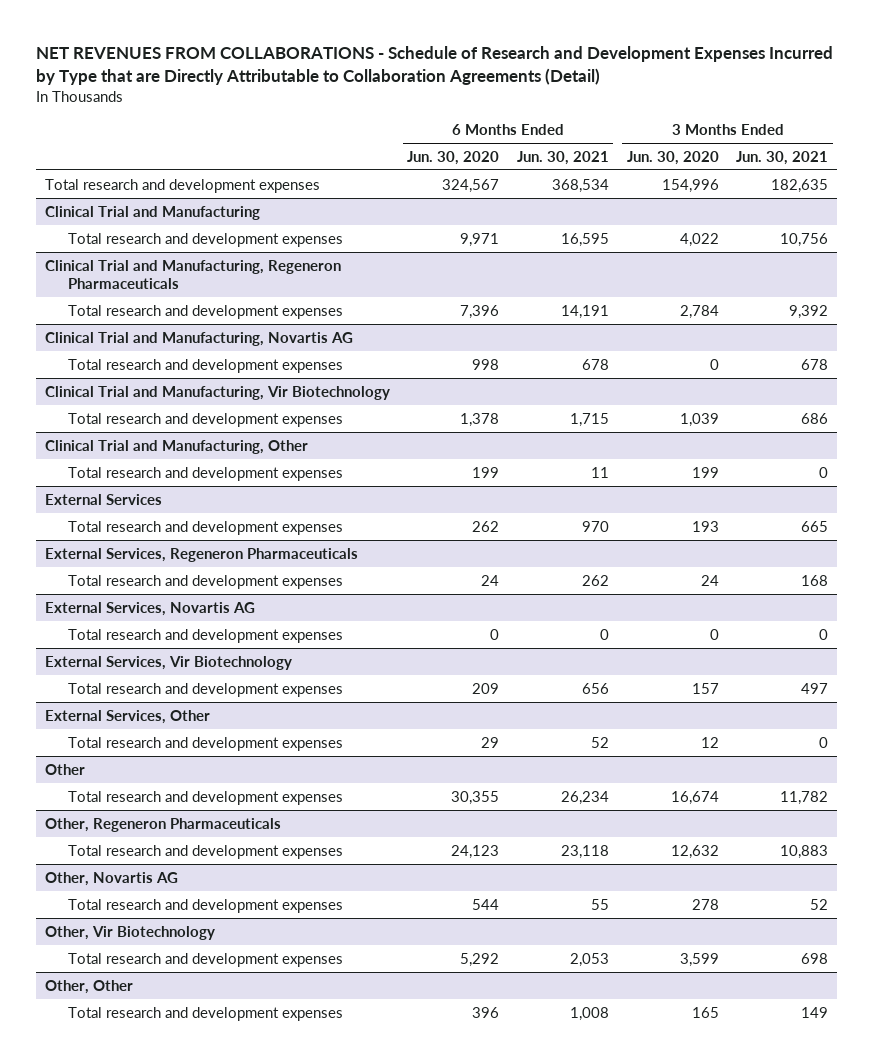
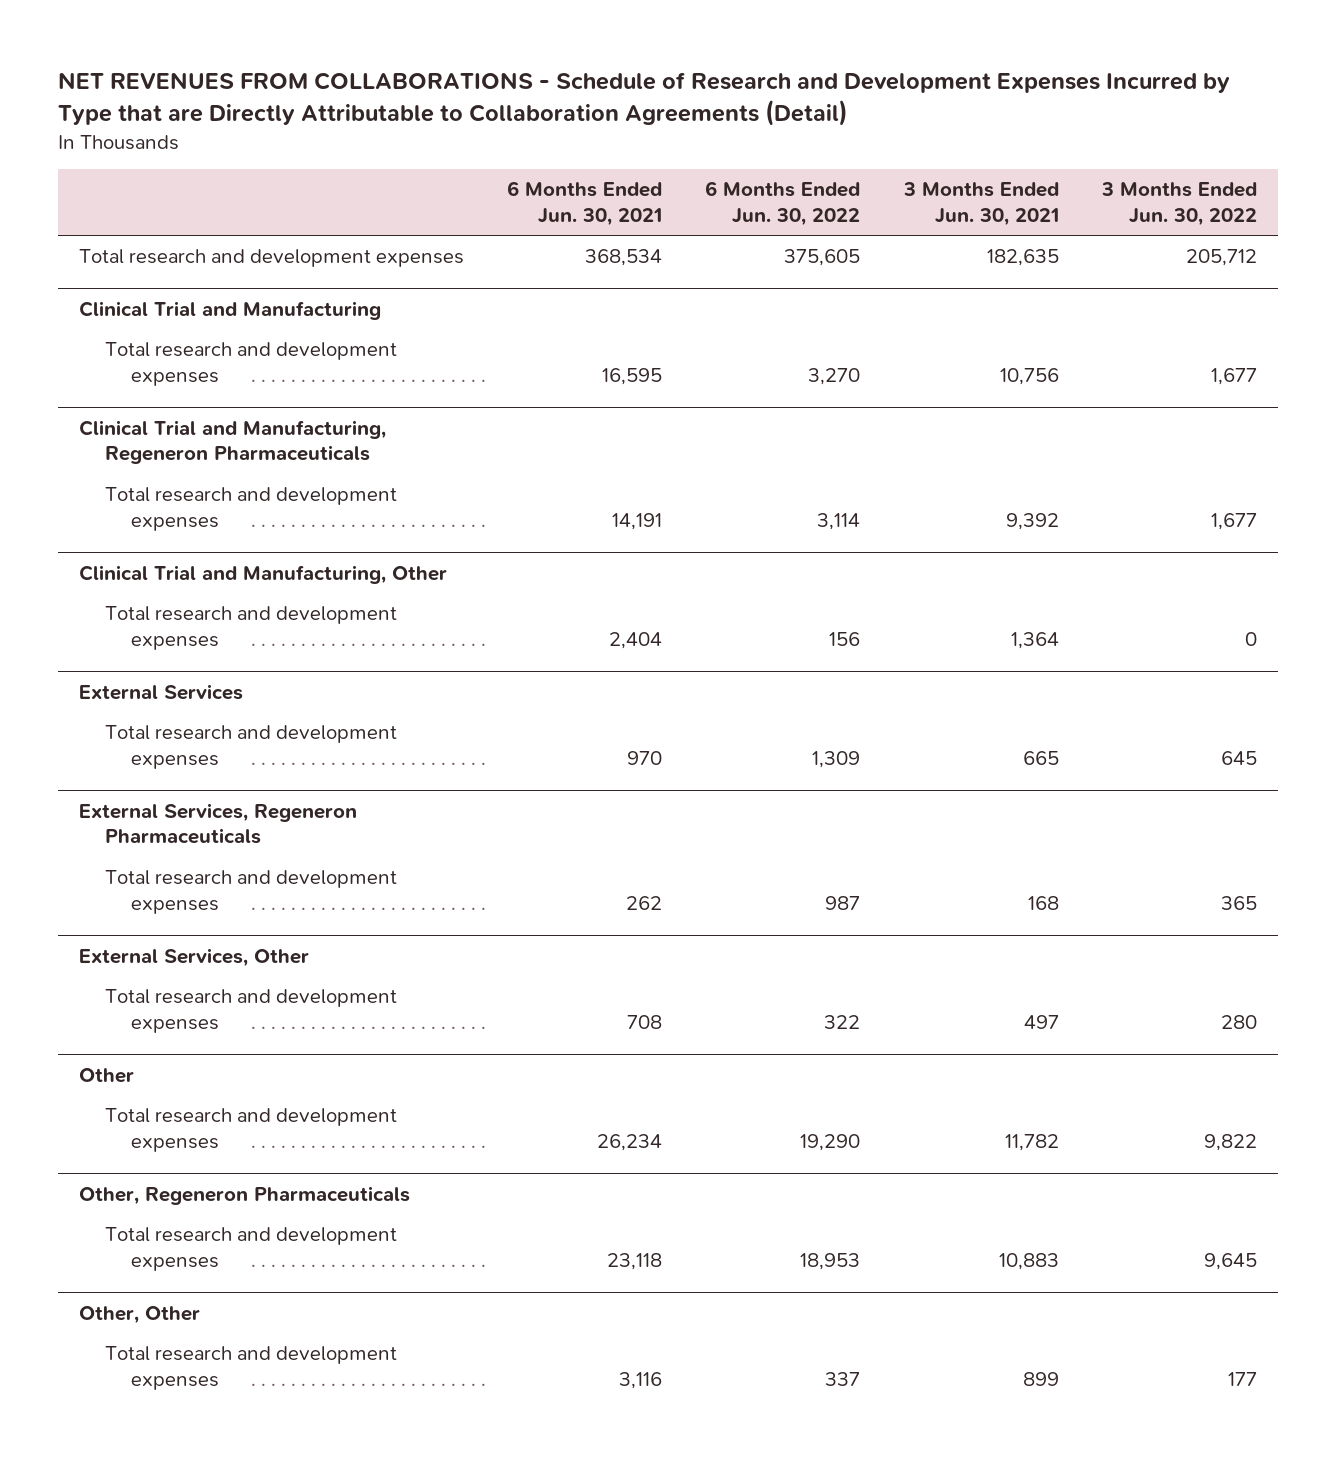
- | 6 Months Ended Jun. 30, 2020 | 6 Months Ended Jun. 30, 2021 | 3 Months Ended Jun. 30, 2020 | 3 Months Ended Jun. 30, 2021
+ | 6 Months Ended Jun. 30, 2021 | 6 Months Ended Jun. 30, 2022 | 3 Months Ended Jun. 30, 2021 | 3 Months Ended Jun. 30, 2022
- Clinical Trial and Manufacturing, Novartis AG
- Total research and development expenses | 998 | 678 | 0 | 678
- Clinical Trial and Manufacturing, Vir Biotechnology
- Total research and development expenses | 1,378 | 1,715 | 1,039 | 686
@ Clinical Trial and Manufacturing, Other
- Total research and development expenses | 199 | 11 | 199 | 0
+ Total research and development expenses | 2,404 | 156 | 1,364 | 0
- External Services, Novartis AG
- Total research and development expenses | 0 | 0 | 0 | 0
- External Services, Vir Biotechnology
- Total research and development expenses | 209 | 656 | 157 | 497
@ External Services, Other
- Total research and development expenses | 29 | 52 | 12 | 0
+ Total research and development expenses | 708 | 322 | 497 | 280
- Other, Novartis AG
- Total research and development expenses | 544 | 55 | 278 | 52
- Other, Vir Biotechnology
- Total research and development expenses | 5,292 | 2,053 | 3,599 | 698
@ Other, Other
- Total research and development expenses | 396 | 1,008 | 165 | 149
+ Total research and development expenses | 3,116 | 337 | 899 | 177

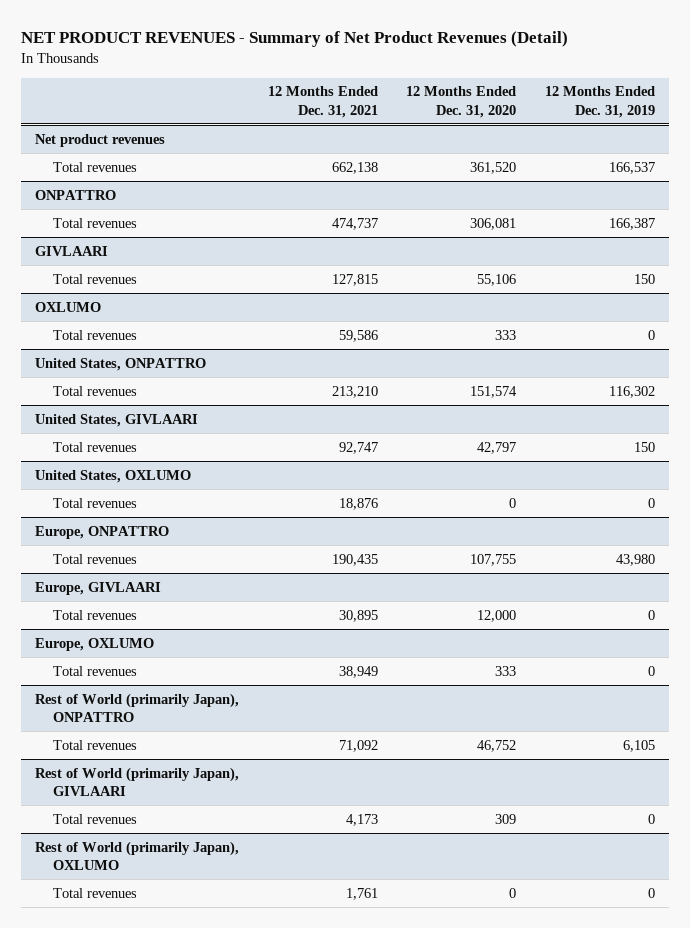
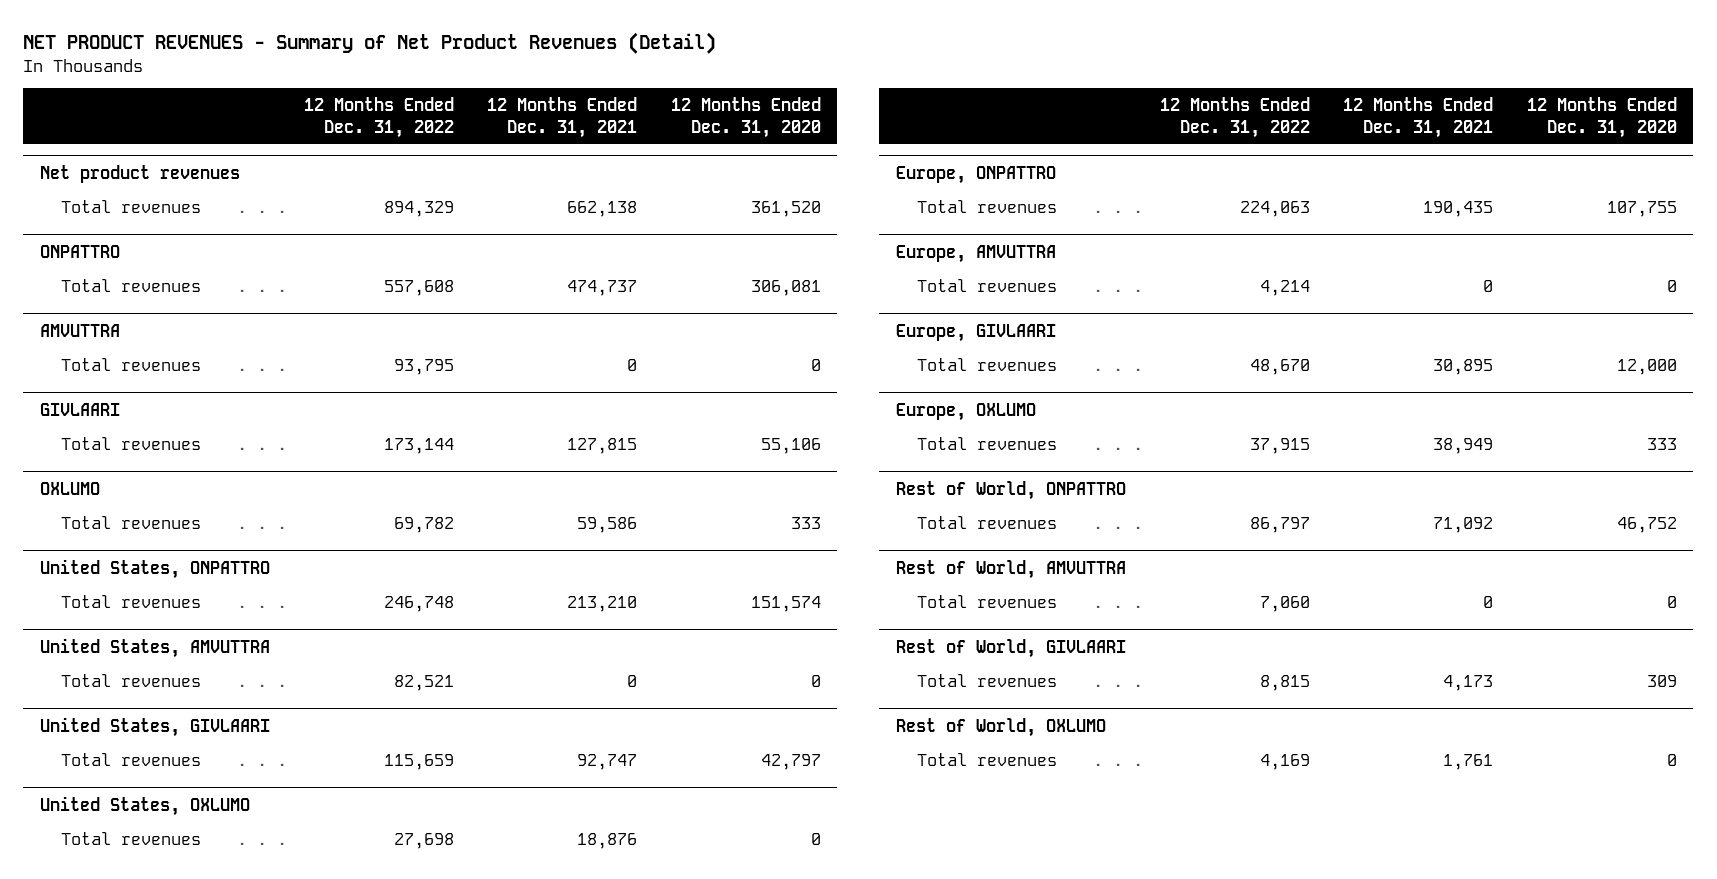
- | 12 Months Ended Dec. 31, 2021 | 12 Months Ended Dec. 31, 2020 | 12 Months Ended Dec. 31, 2019
+ | 12 Months Ended Dec. 31, 2022 | 12 Months Ended Dec. 31, 2021 | 12 Months Ended Dec. 31, 2020
+ AMVUTTRA
+ Total revenues | 93,795 | 0 | 0
+ United States, AMVUTTRA
+ Total revenues | 82,521 | 0 | 0
+ Europe, AMVUTTRA
+ Total revenues | 4,214 | 0 | 0
- Rest of World (primarily Japan), ONPATTRO
+ Rest of World, ONPATTRO
- Rest of World (primarily Japan), GIVLAARI
+ Rest of World, AMVUTTRA
+ Total revenues | 7,060 | 0 | 0
+ Rest of World, GIVLAARI
- Rest of World (primarily Japan), OXLUMO
+ Rest of World, OXLUMO

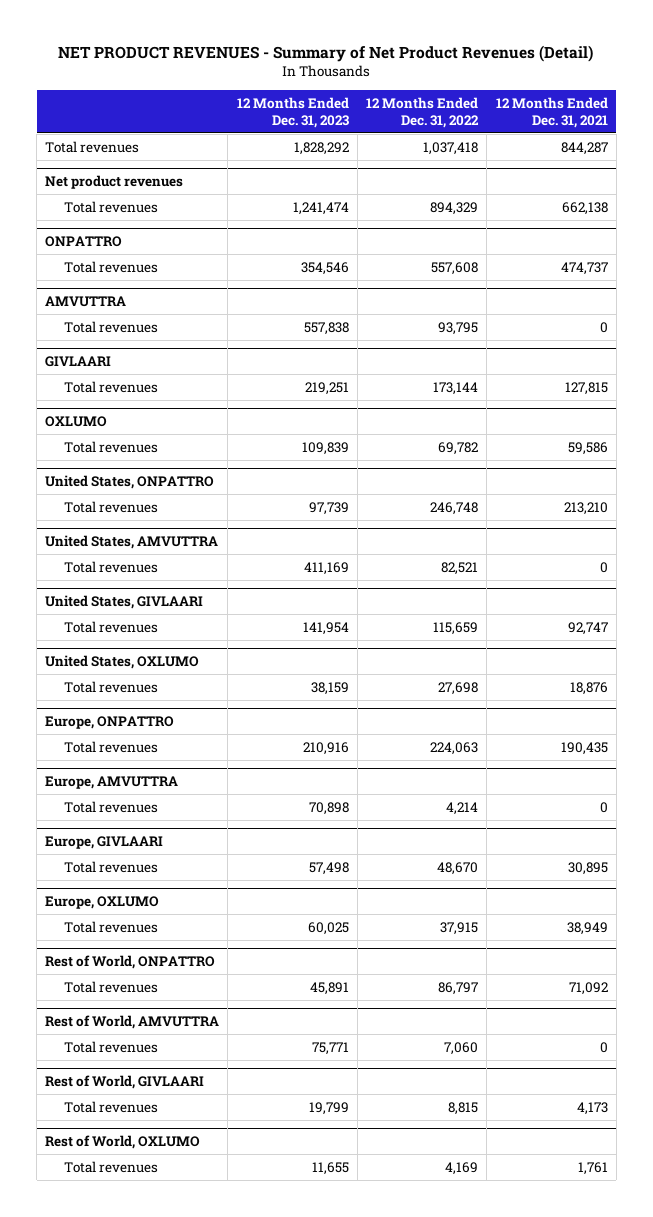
- | 12 Months Ended Dec. 31, 2022 | 12 Months Ended Dec. 31, 2021 | 12 Months Ended Dec. 31, 2020
+ | 12 Months Ended Dec. 31, 2023 | 12 Months Ended Dec. 31, 2022 | 12 Months Ended Dec. 31, 2021
+ Total revenues | 1,828,292 | 1,037,418 | 844,287

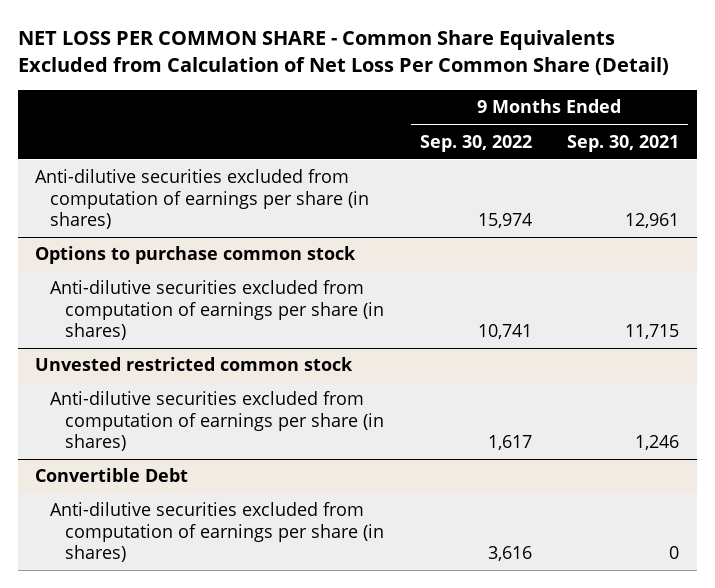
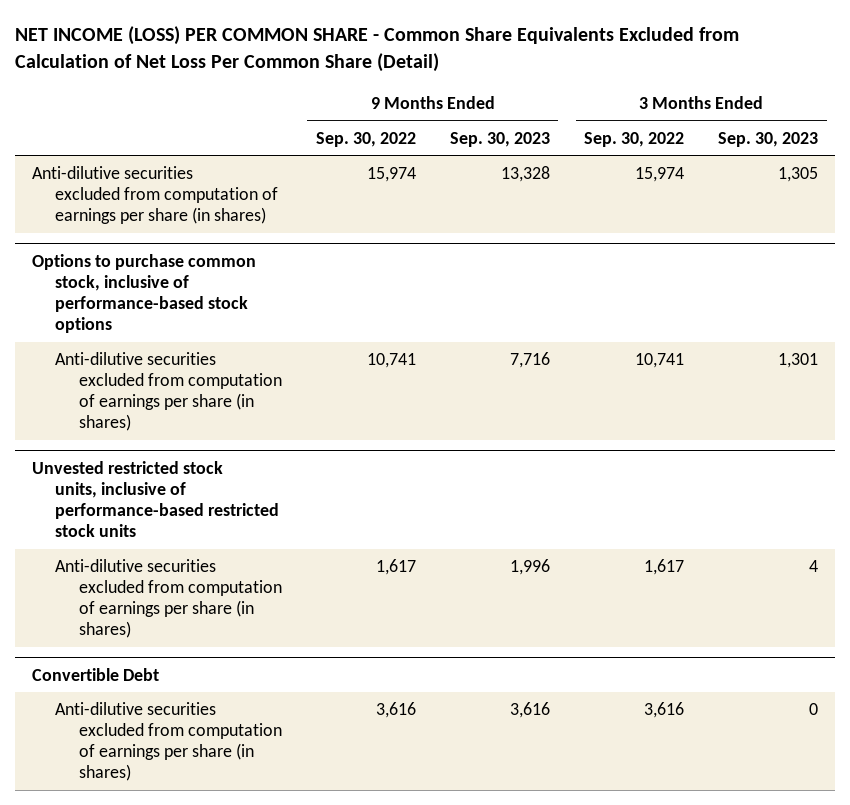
- NET LOSS PER COMMON SHARE - Common Share Equivalents Excluded from Calculation of Net Loss Per Common Share (Detail)
+ NET INCOME (LOSS) PER COMMON SHARE - Common Share Equivalents Excluded from Calculation of Net Loss Per Common Share (Detail)
- | 9 Months Ended Sep. 30, 2022 | 9 Months Ended Sep. 30, 2021
+ | 9 Months Ended Sep. 30, 2022 | 9 Months Ended Sep. 30, 2023 | 3 Months Ended Sep. 30, 2022 | 3 Months Ended Sep. 30, 2023
- Options to purchase common stock
+ Options to purchase common stock, inclusive of performance-based stock options
- Unvested restricted common stock
+ Unvested restricted stock units, inclusive of performance-based restricted stock units

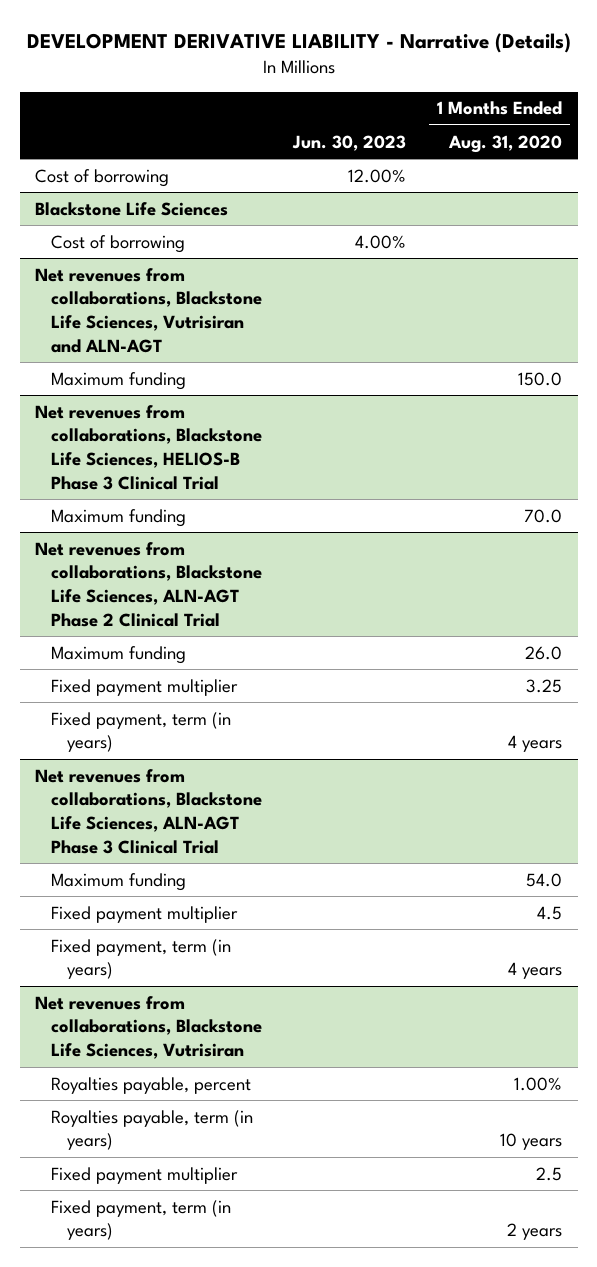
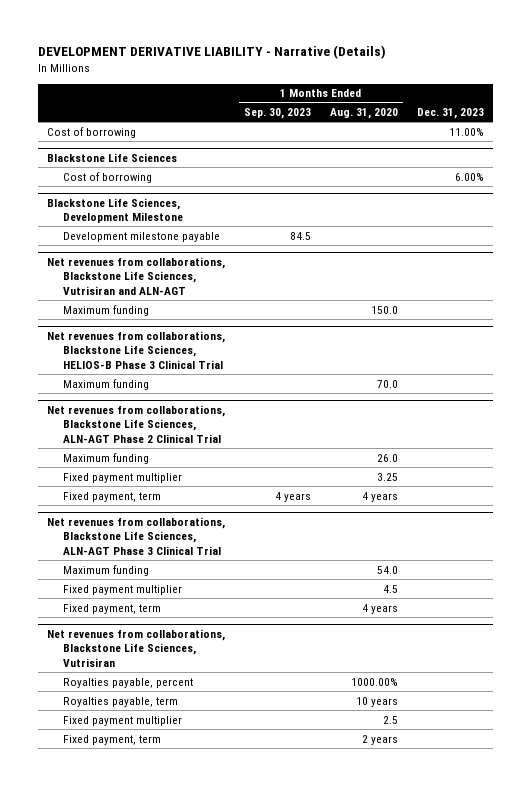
- | Jun. 30, 2023 | 1 Months Ended Aug. 31, 2020
+ | 1 Months Ended Sep. 30, 2023 | 1 Months Ended Aug. 31, 2020 | Dec. 31, 2023
+ Blackstone Life Sciences, Development Milestone
+ Development milestone payable | 84.5 | |
@ Net revenues from collaborations, Blackstone Life Sciences, ALN-AGT Phase 2 Clinical Trial
- Fixed payment, term (in years) | | 4 years
+ Fixed payment, term | 4 years | 4 years |
@ Net revenues from collaborations, Blackstone Life Sciences, ALN-AGT Phase 3 Clinical Trial
- Fixed payment, term (in years) | | 4 years
+ Fixed payment, term | | 4 years |
@ Net revenues from collaborations, Blackstone Life Sciences, Vutrisiran
- Royalties payable, percent | | 1.00%
- Royalties payable, term (in years) | | 10 years
+ Royalties payable, percent | | 1000.00% |
+ Royalties payable, term | | 10 years |
- Fixed payment, term (in years) | | 2 years
+ Fixed payment, term | | 2 years |

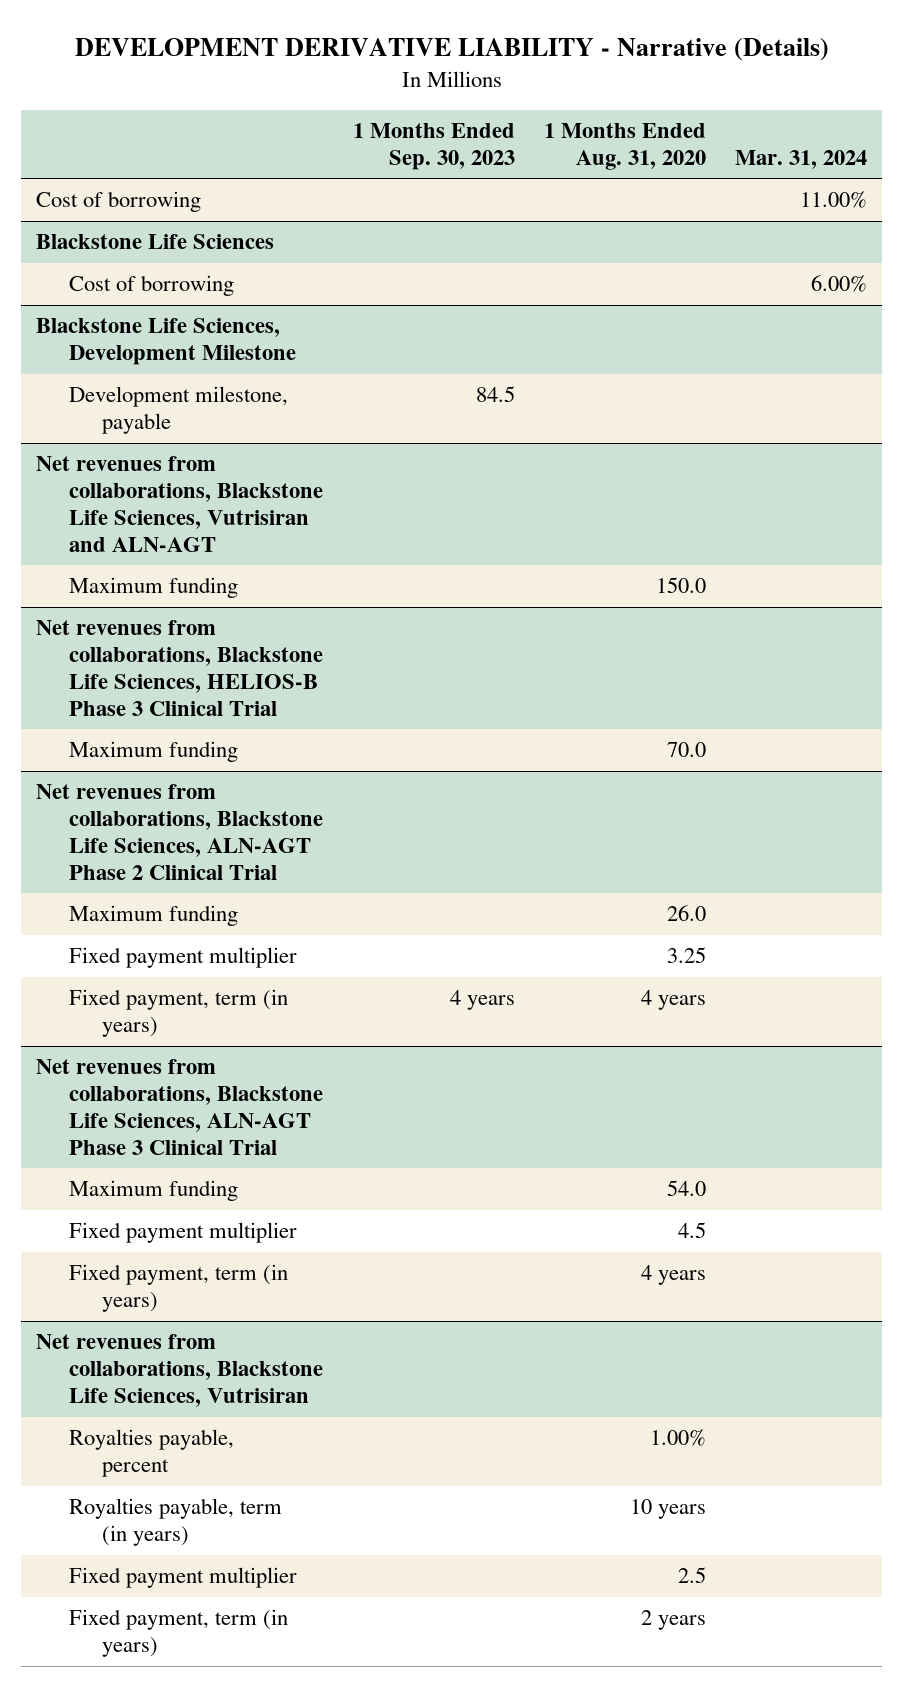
- | 1 Months Ended Sep. 30, 2023 | 1 Months Ended Aug. 31, 2020 | Dec. 31, 2023
+ | 1 Months Ended Sep. 30, 2023 | 1 Months Ended Aug. 31, 2020 | Mar. 31, 2024
@ Blackstone Life Sciences, Development Milestone
- Development milestone payable | 84.5 | |
+ Development milestone, payable | 84.5 | |
@ Net revenues from collaborations, Blackstone Life Sciences, ALN-AGT Phase 2 Clinical Trial
- Fixed payment, term | 4 years | 4 years |
+ Fixed payment, term (in years) | 4 years | 4 years |
@ Net revenues from collaborations, Blackstone Life Sciences, ALN-AGT Phase 3 Clinical Trial
- Fixed payment, term | | 4 years |
+ Fixed payment, term (in years) | | 4 years |
@ Net revenues from collaborations, Blackstone Life Sciences, Vutrisiran
- Royalties payable, percent | | 1000.00% |
- Royalties payable, term | | 10 years |
+ Royalties payable, percent | | 1.00% |
+ Royalties payable, term (in years) | | 10 years |
- Fixed payment, term | | 2 years |
+ Fixed payment, term (in years) | | 2 years |

